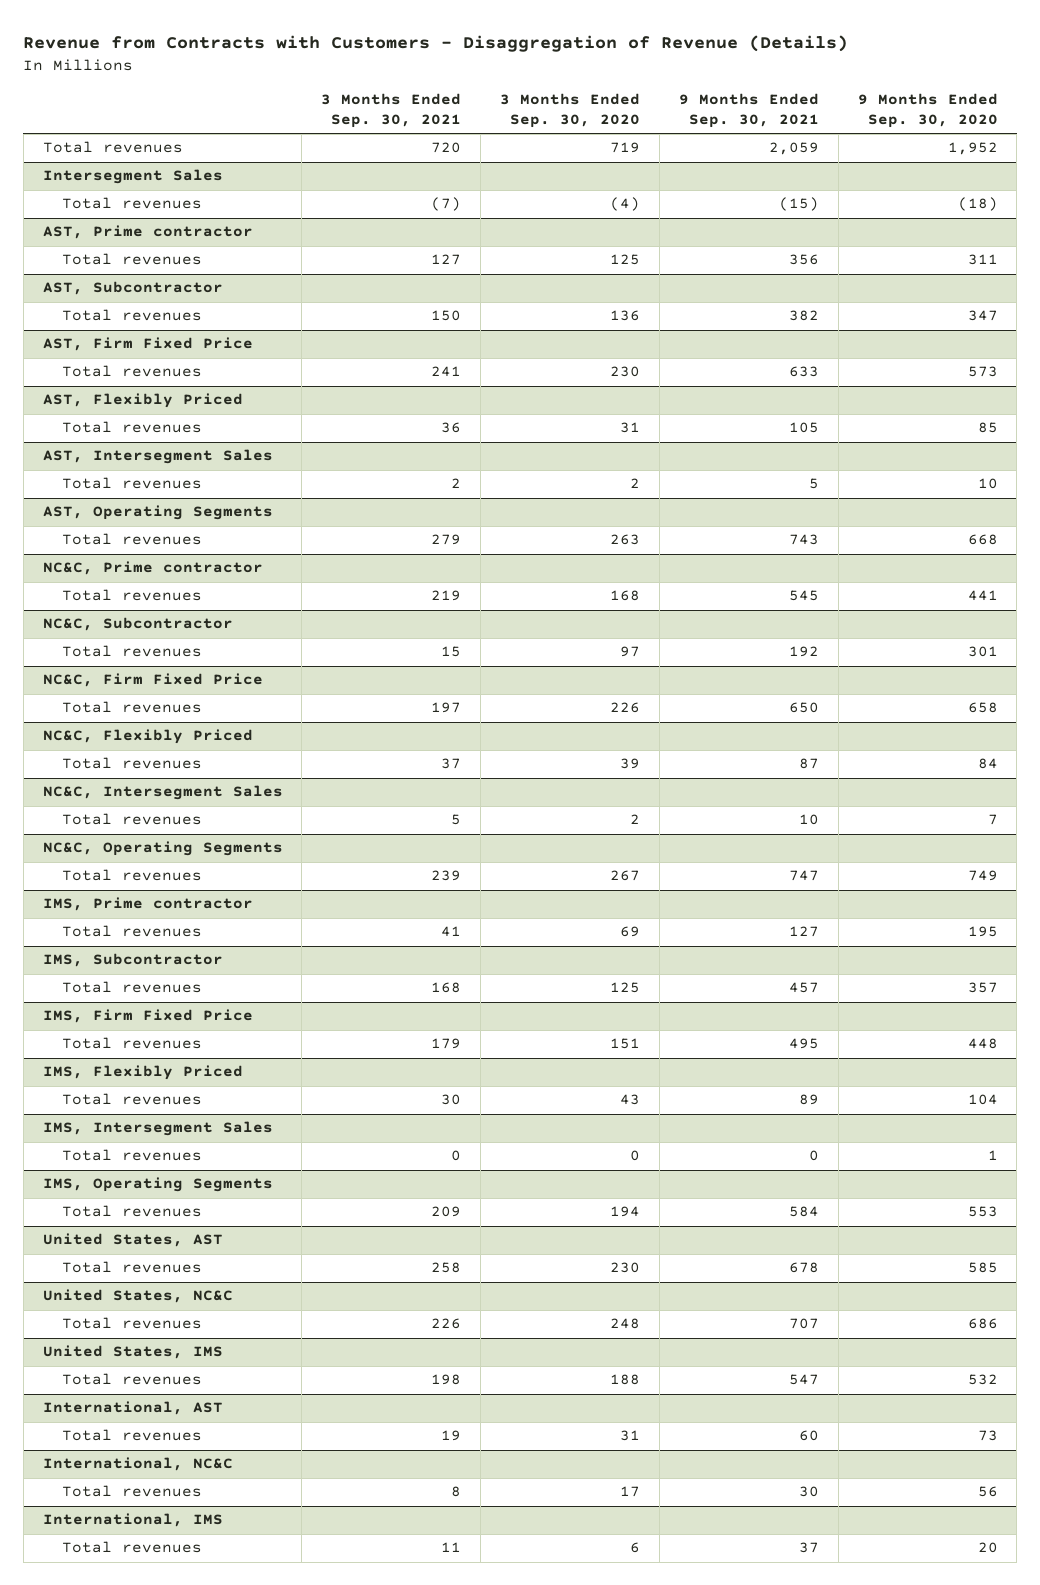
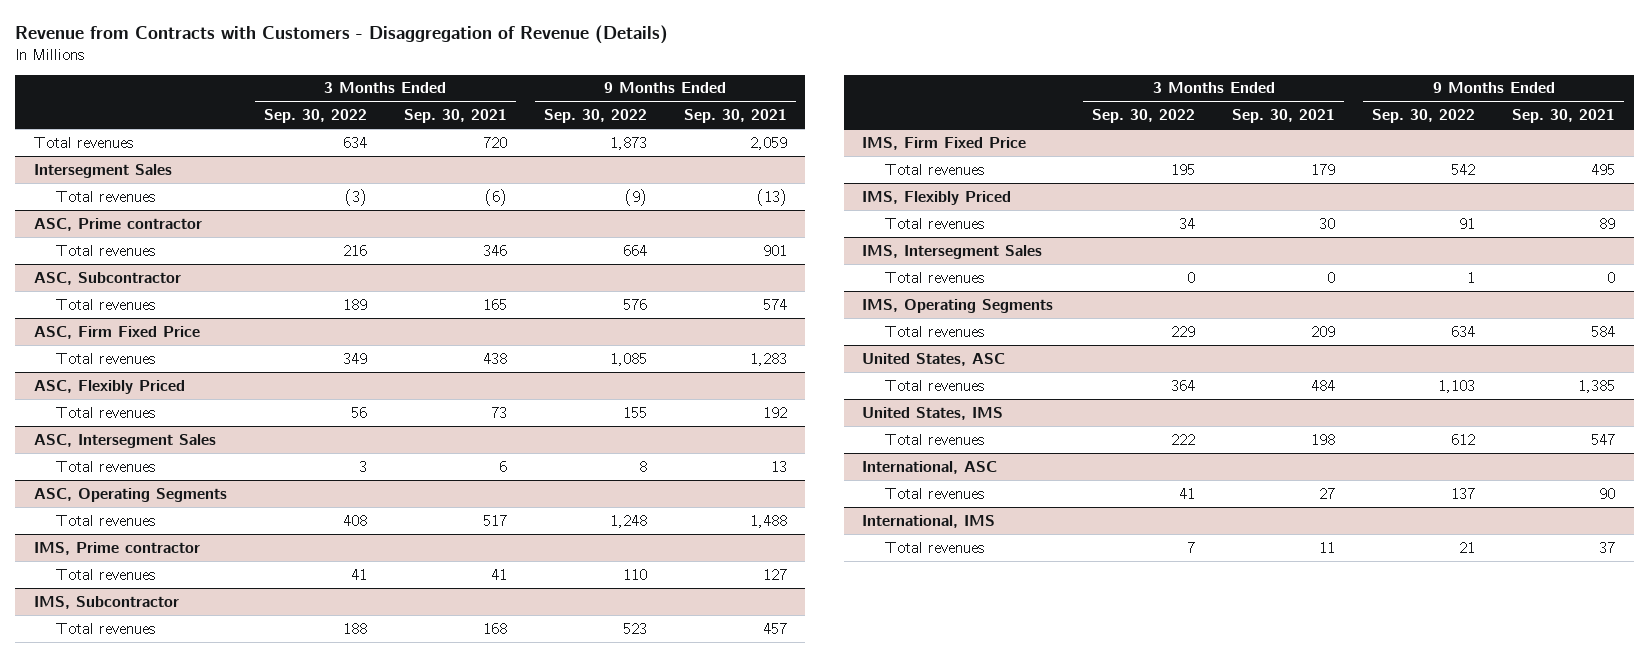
- | 3 Months Ended Sep. 30, 2021 | 3 Months Ended Sep. 30, 2020 | 9 Months Ended Sep. 30, 2021 | 9 Months Ended Sep. 30, 2020
+ | 3 Months Ended Sep. 30, 2022 | 3 Months Ended Sep. 30, 2021 | 9 Months Ended Sep. 30, 2022 | 9 Months Ended Sep. 30, 2021
@ Intersegment Sales
- Total revenues | (7) | (4) | (15) | (18)
- AST, Prime contractor
- Total revenues | 127 | 125 | 356 | 311
- AST, Subcontractor
- Total revenues | 150 | 136 | 382 | 347
- AST, Firm Fixed Price
- Total revenues | 241 | 230 | 633 | 573
- AST, Flexibly Priced
- Total revenues | 36 | 31 | 105 | 85
- AST, Intersegment Sales
- Total revenues | 2 | 2 | 5 | 10
- AST, Operating Segments
- Total revenues | 279 | 263 | 743 | 668
- NC&C, Prime contractor
- Total revenues | 219 | 168 | 545 | 441
- NC&C, Subcontractor
- Total revenues | 15 | 97 | 192 | 301
- NC&C, Firm Fixed Price
- Total revenues | 197 | 226 | 650 | 658
- NC&C, Flexibly Priced
- Total revenues | 37 | 39 | 87 | 84
- NC&C, Intersegment Sales
- Total revenues | 5 | 2 | 10 | 7
- NC&C, Operating Segments
- Total revenues | 239 | 267 | 747 | 749
@ Intersegment Sales
+ Total revenues | (3) | (6) | (9) | (13)
+ ASC, Prime contractor
+ Total revenues | 216 | 346 | 664 | 901
+ ASC, Subcontractor
+ Total revenues | 189 | 165 | 576 | 574
+ ASC, Firm Fixed Price
+ Total revenues | 349 | 438 | 1,085 | 1,283
+ ASC, Flexibly Priced
+ Total revenues | 56 | 73 | 155 | 192
+ ASC, Intersegment Sales
+ Total revenues | 3 | 6 | 8 | 13
+ ASC, Operating Segments
+ Total revenues | 408 | 517 | 1,248 | 1,488
- United States, AST
- Total revenues | 258 | 230 | 678 | 585
- United States, NC&C
- Total revenues | 226 | 248 | 707 | 686
+ United States, ASC
+ Total revenues | 364 | 484 | 1,103 | 1,385
- International, AST
- Total revenues | 19 | 31 | 60 | 73
- International, NC&C
- Total revenues | 8 | 17 | 30 | 56
+ International, ASC
+ Total revenues | 41 | 27 | 137 | 90

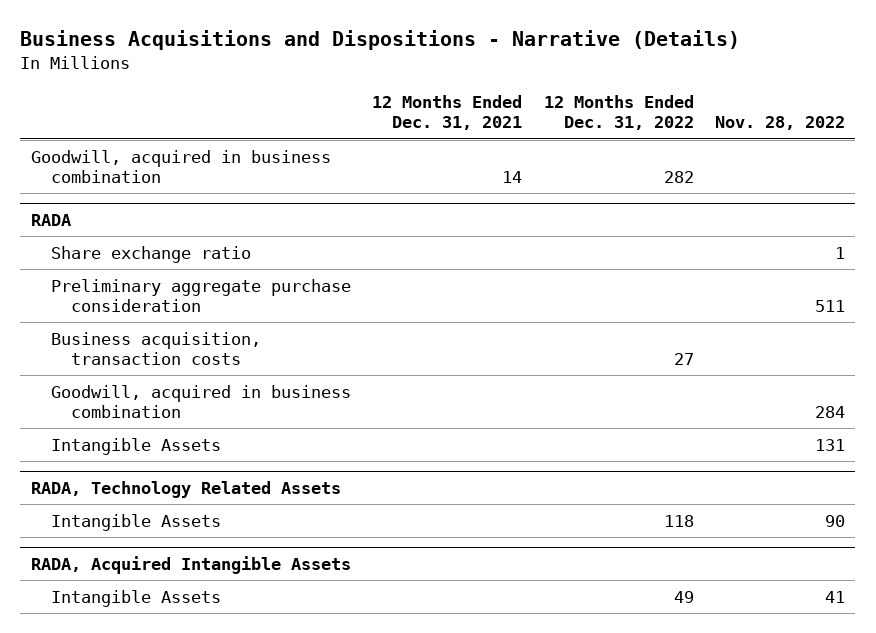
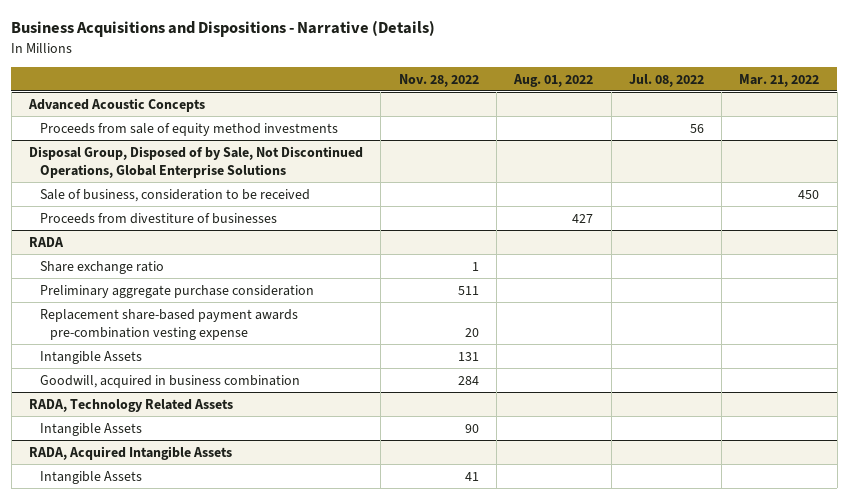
- | 12 Months Ended Dec. 31, 2021 | 12 Months Ended Dec. 31, 2022 | Nov. 28, 2022
+ | Nov. 28, 2022 | Aug. 01, 2022 | Jul. 08, 2022 | Mar. 21, 2022
- Goodwill, acquired in business combination | 14 | 282 |
+ Advanced Acoustic Concepts
+ Proceeds from sale of equity method investments | | | 56 |
+ Disposal Group, Disposed of by Sale, Not Discontinued Operations, Global Enterprise Solutions
+ Sale of business, consideration to be received | | | | 450
+ Proceeds from divestiture of businesses | | 427 | |
@ RADA
- Business acquisition, transaction costs | | 27 |
+ Replacement share-based payment awards pre-combination vesting expense | 20 | | |
moved down: Goodwill, acquired in business combination | 284 | | |

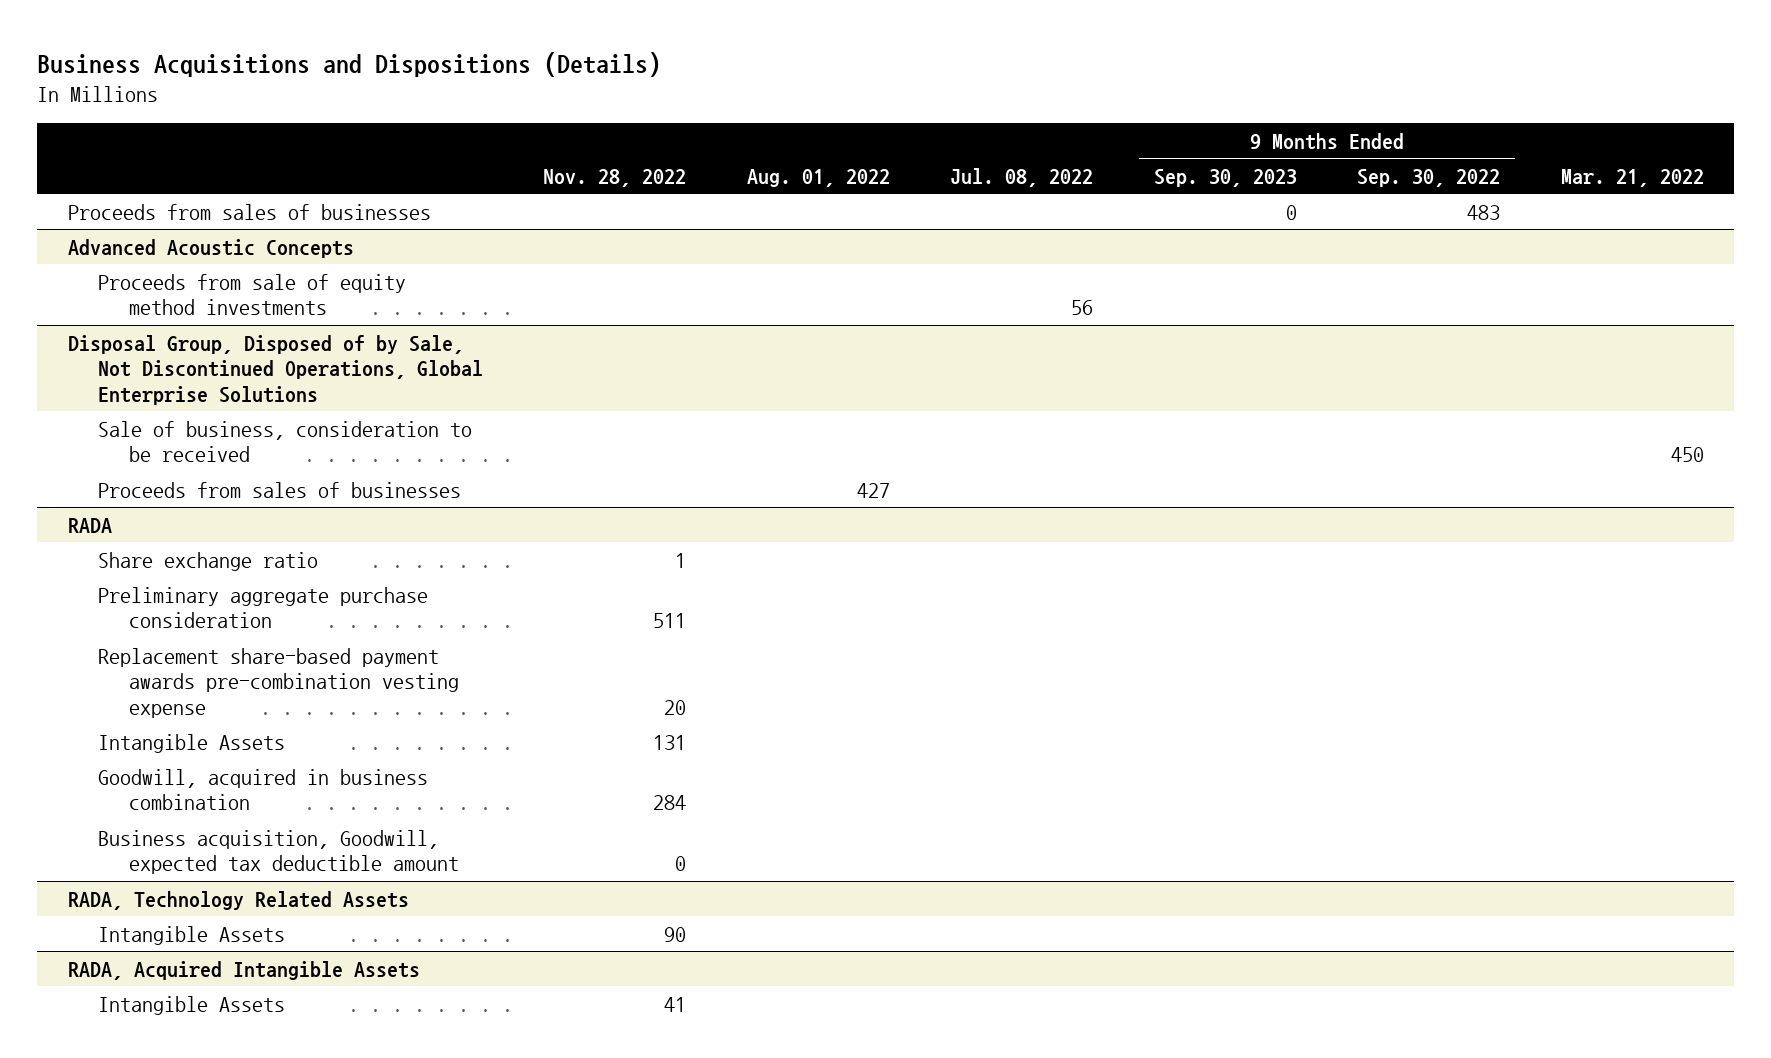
- Business Acquisitions and Dispositions - Narrative (Details)
+ Business Acquisitions and Dispositions (Details)
- | Nov. 28, 2022 | Aug. 01, 2022 | Jul. 08, 2022 | Mar. 21, 2022
+ | Nov. 28, 2022 | Aug. 01, 2022 | Jul. 08, 2022 | 9 Months Ended Sep. 30, 2023 | 9 Months Ended Sep. 30, 2022 | Mar. 21, 2022
+ Proceeds from sales of businesses | | | | 0 | 483 |
@ Disposal Group, Disposed of by Sale, Not Discontinued Operations, Global Enterprise Solutions
- Proceeds from divestiture of businesses | | 427 | |
+ Proceeds from sales of businesses | | 427 | | | |
@ RADA
+ Business acquisition, Goodwill, expected tax deductible amount | 0 | | | | |

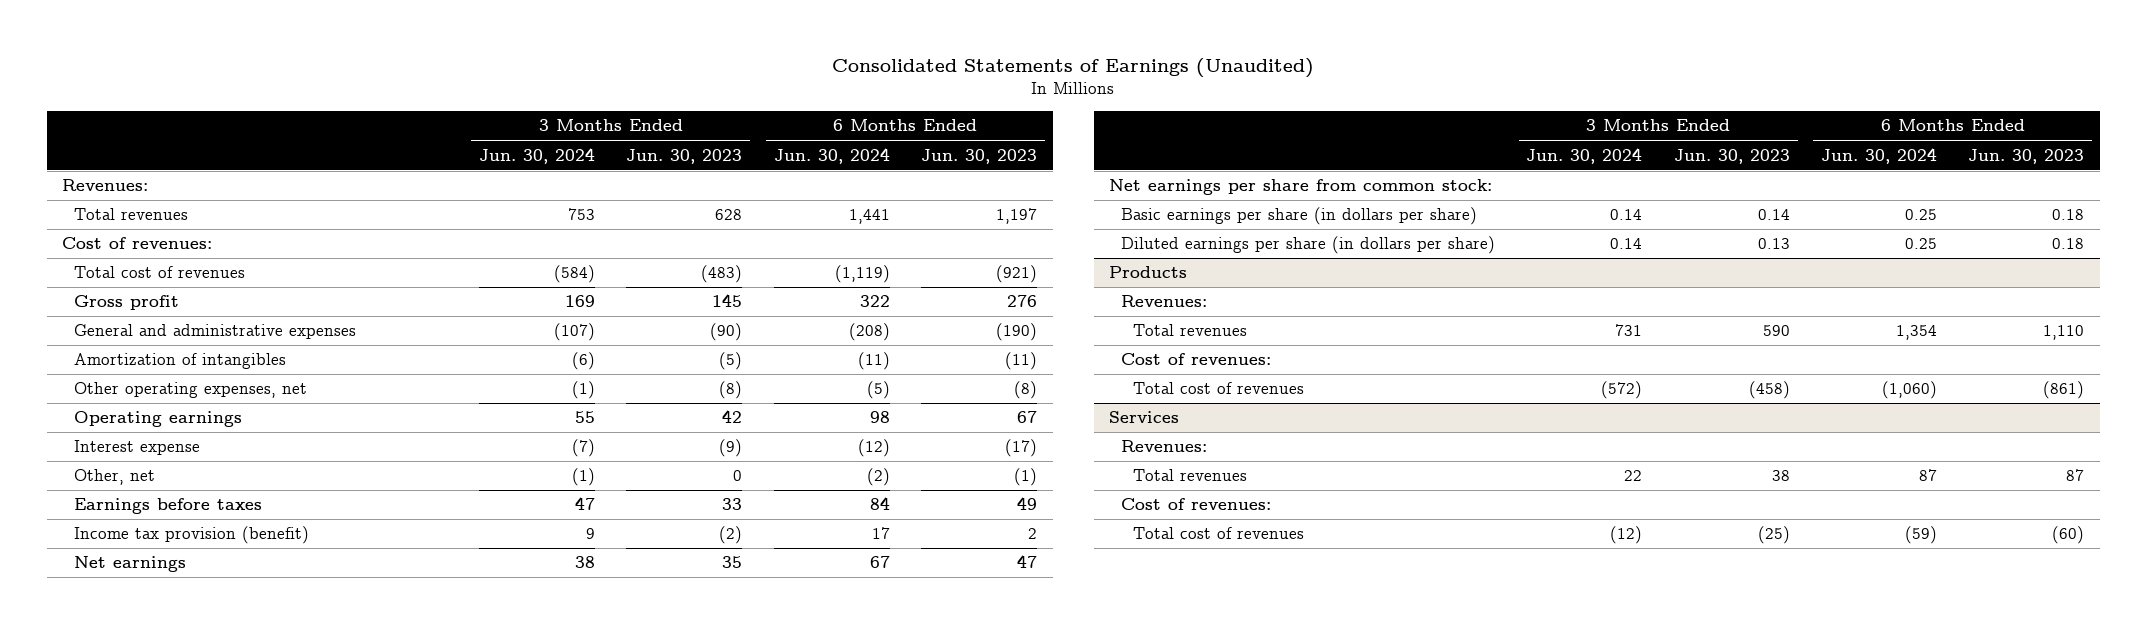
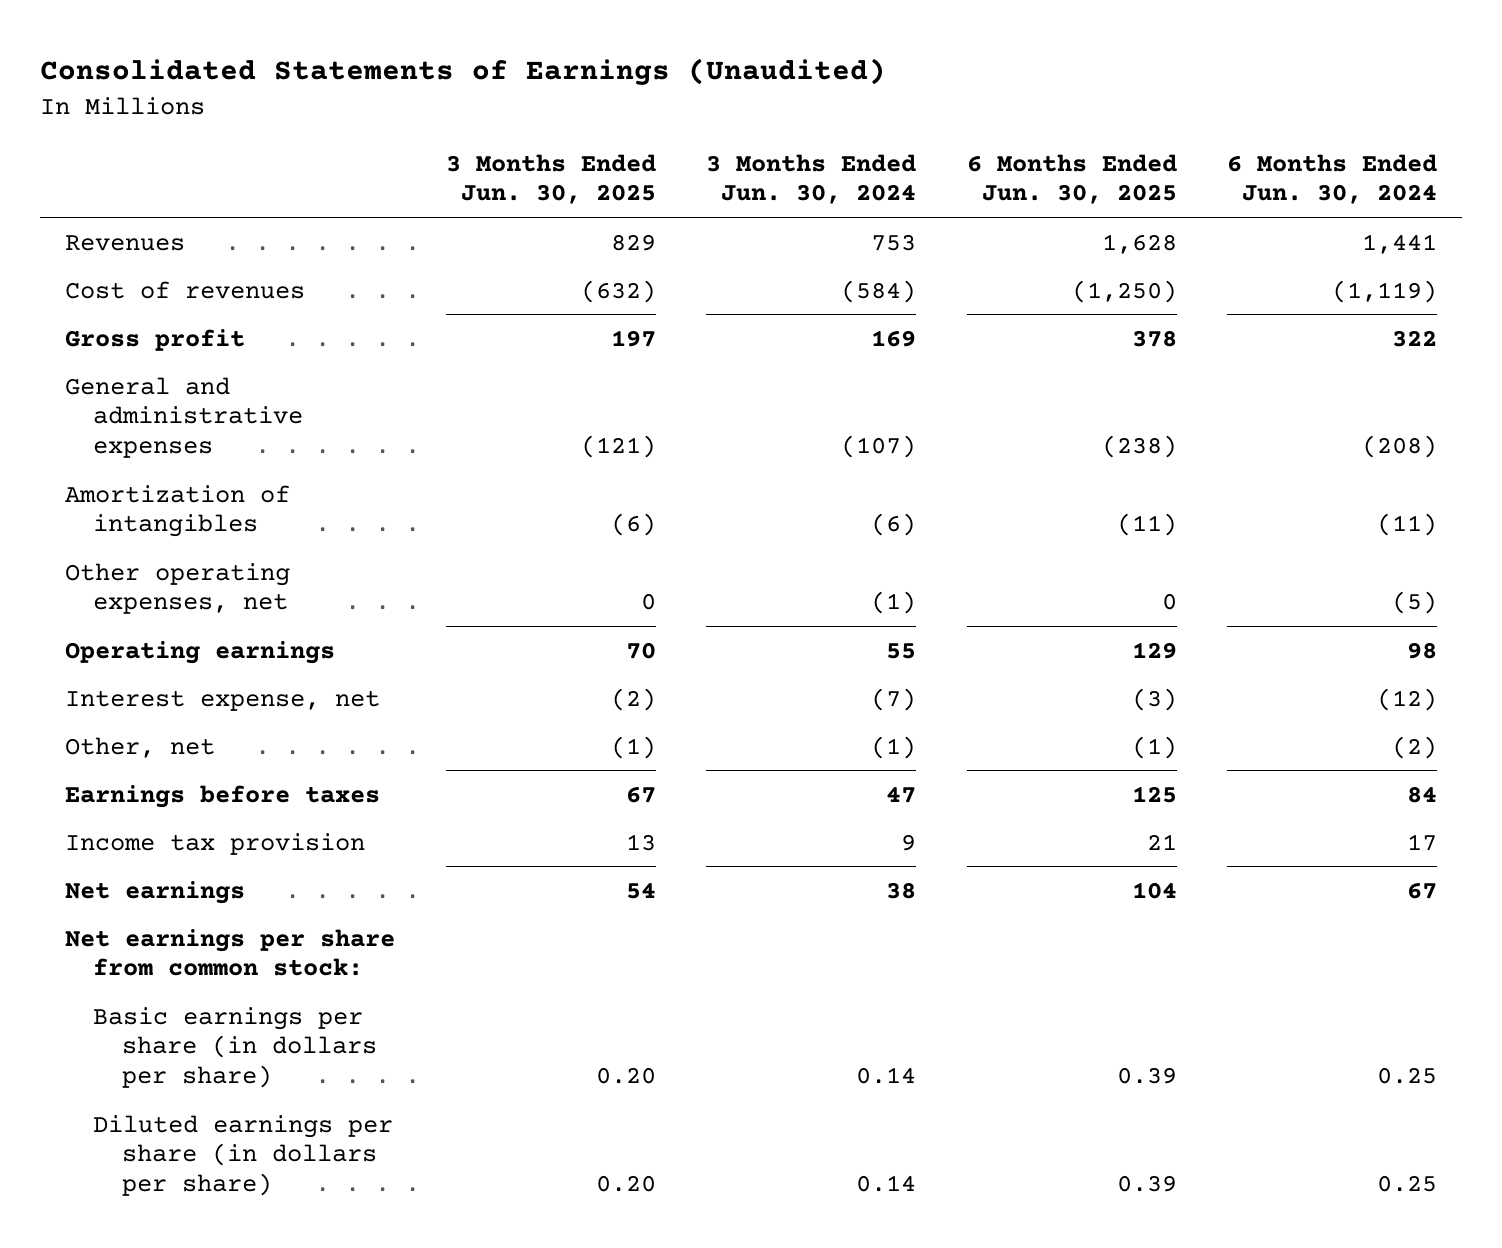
- | 3 Months Ended Jun. 30, 2024 | 3 Months Ended Jun. 30, 2023 | 6 Months Ended Jun. 30, 2024 | 6 Months Ended Jun. 30, 2023
+ | 3 Months Ended Jun. 30, 2025 | 3 Months Ended Jun. 30, 2024 | 6 Months Ended Jun. 30, 2025 | 6 Months Ended Jun. 30, 2024
- Revenues:
- Total revenues | 753 | 628 | 1,441 | 1,197
- Cost of revenues:
- Total cost of revenues | (584) | (483) | (1,119) | (921)
+ Revenues | 829 | 753 | 1,628 | 1,441
+ Cost of revenues | (632) | (584) | (1,250) | (1,119)
- Interest expense | (7) | (9) | (12) | (17)
+ Interest expense, net | (2) | (7) | (3) | (12)
- Income tax provision (benefit) | 9 | (2) | 17 | 2
+ Income tax provision | 13 | 9 | 21 | 17
- Products
- Revenues:
- Total revenues | 731 | 590 | 1,354 | 1,110
- Cost of revenues:
- Total cost of revenues | (572) | (458) | (1,060) | (861)
- Services
- Revenues:
- Total revenues | 22 | 38 | 87 | 87
- Cost of revenues:
- Total cost of revenues | (12) | (25) | (59) | (60)

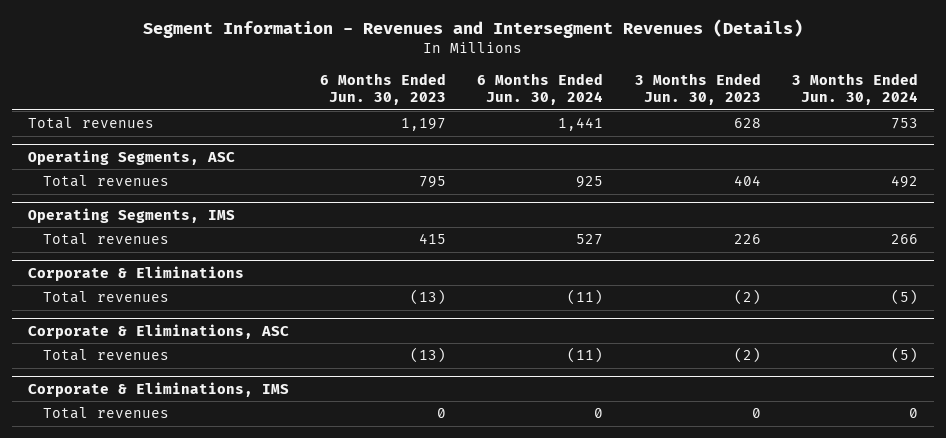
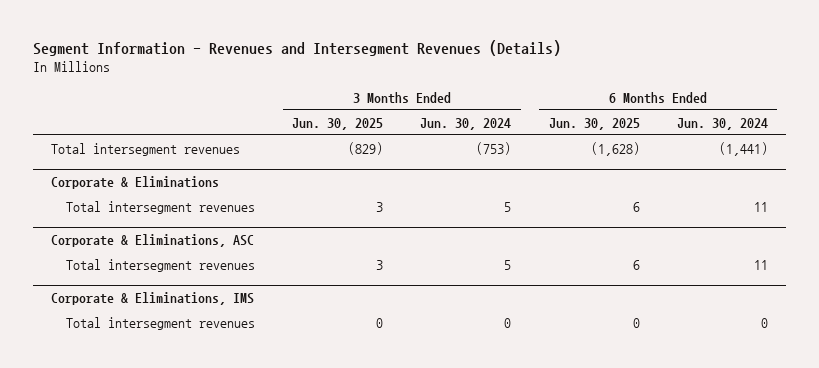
- | 6 Months Ended Jun. 30, 2023 | 6 Months Ended Jun. 30, 2024 | 3 Months Ended Jun. 30, 2023 | 3 Months Ended Jun. 30, 2024
+ | 3 Months Ended Jun. 30, 2025 | 3 Months Ended Jun. 30, 2024 | 6 Months Ended Jun. 30, 2025 | 6 Months Ended Jun. 30, 2024
- Total revenues | 1,197 | 1,441 | 628 | 753
- Operating Segments, ASC
- Total revenues | 795 | 925 | 404 | 492
- Operating Segments, IMS
- Total revenues | 415 | 527 | 226 | 266
+ Total intersegment revenues | (829) | (753) | (1,628) | (1,441)
@ Corporate & Eliminations
- Total revenues | (13) | (11) | (2) | (5)
+ Total intersegment revenues | 3 | 5 | 6 | 11
@ Corporate & Eliminations, ASC
- Total revenues | (13) | (11) | (2) | (5)
+ Total intersegment revenues | 3 | 5 | 6 | 11
@ Corporate & Eliminations, IMS
- Total revenues | 0 | 0 | 0 | 0
+ Total intersegment revenues | 0 | 0 | 0 | 0

